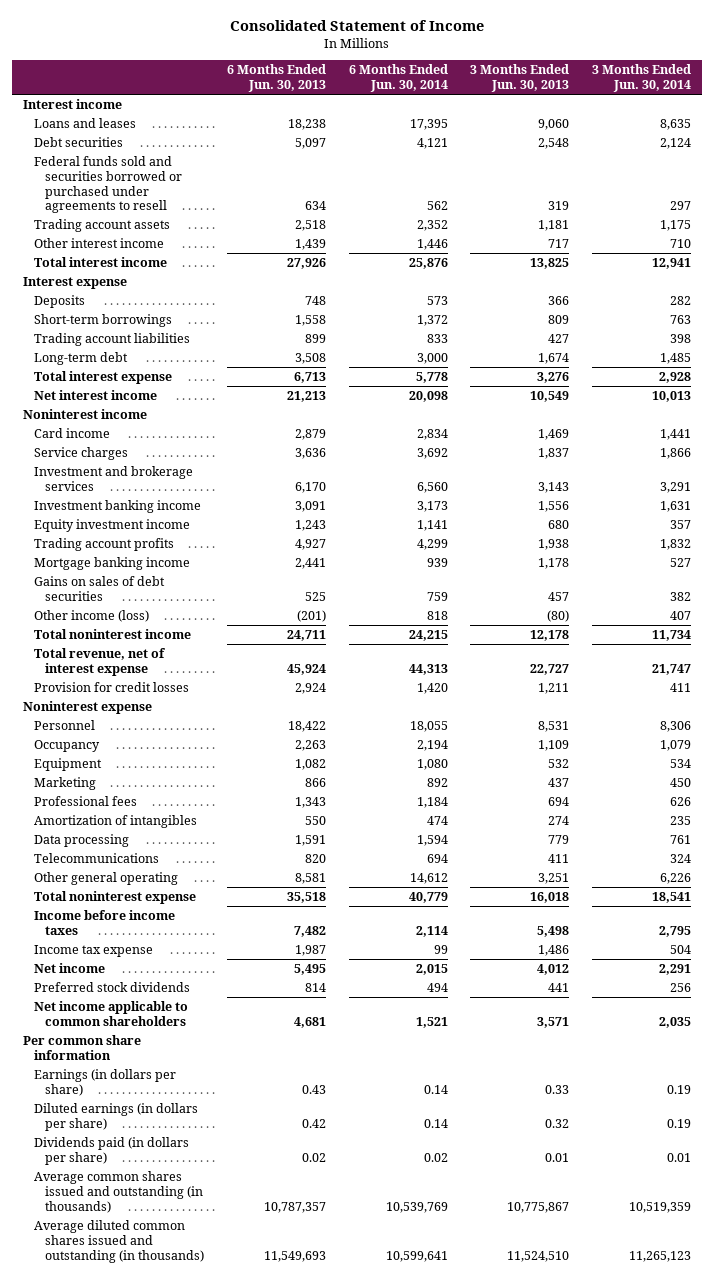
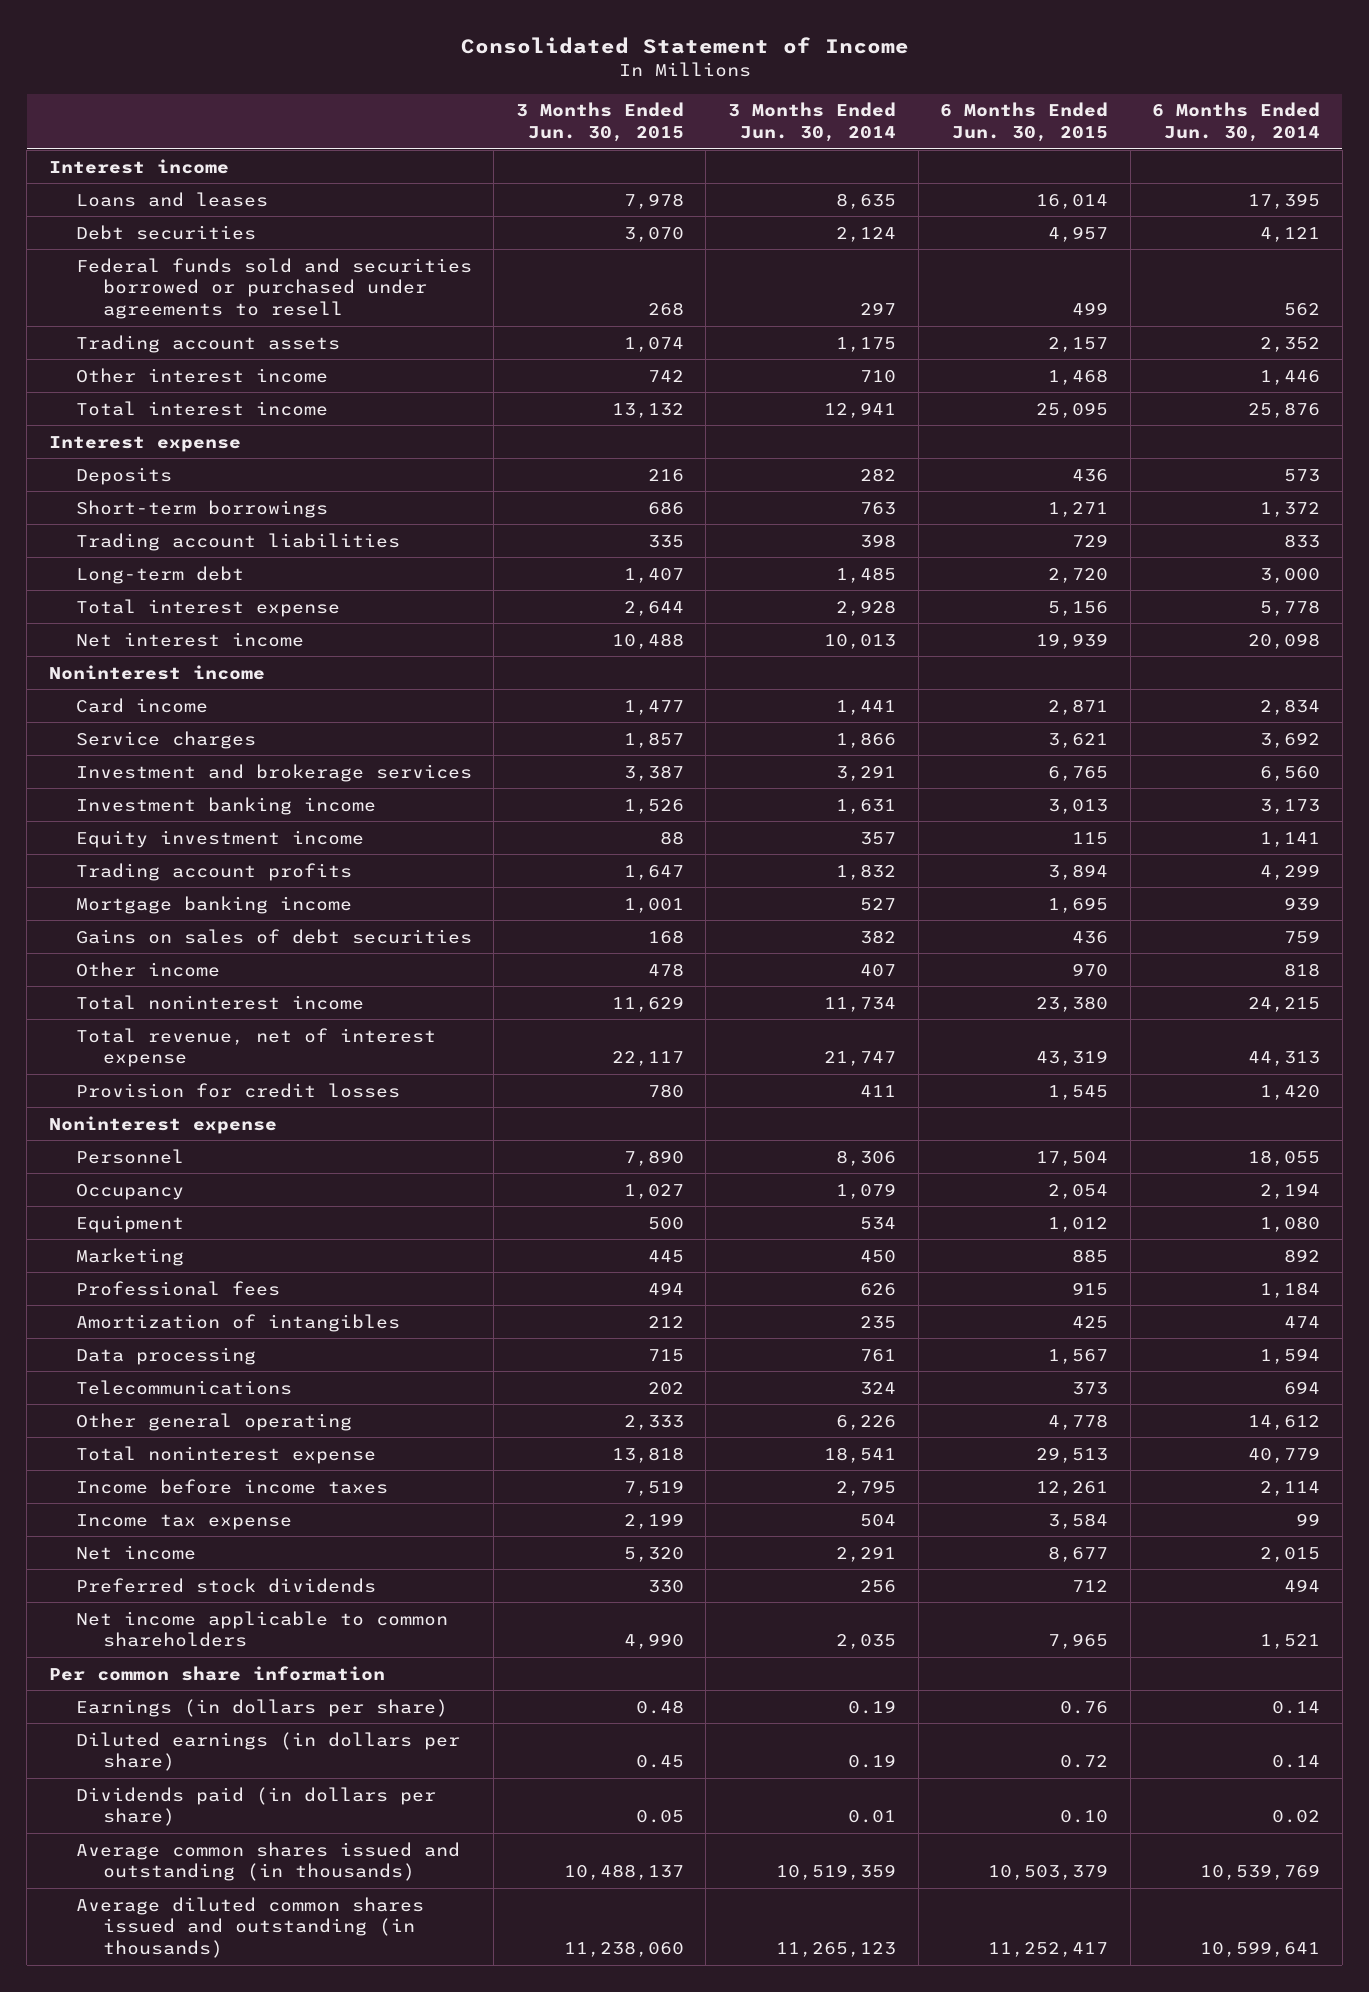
- | 6 Months Ended Jun. 30, 2013 | 6 Months Ended Jun. 30, 2014 | 3 Months Ended Jun. 30, 2013 | 3 Months Ended Jun. 30, 2014
+ | 3 Months Ended Jun. 30, 2015 | 3 Months Ended Jun. 30, 2014 | 6 Months Ended Jun. 30, 2015 | 6 Months Ended Jun. 30, 2014
- Other income (loss) | (201) | 818 | (80) | 407
+ Other income | 478 | 407 | 970 | 818

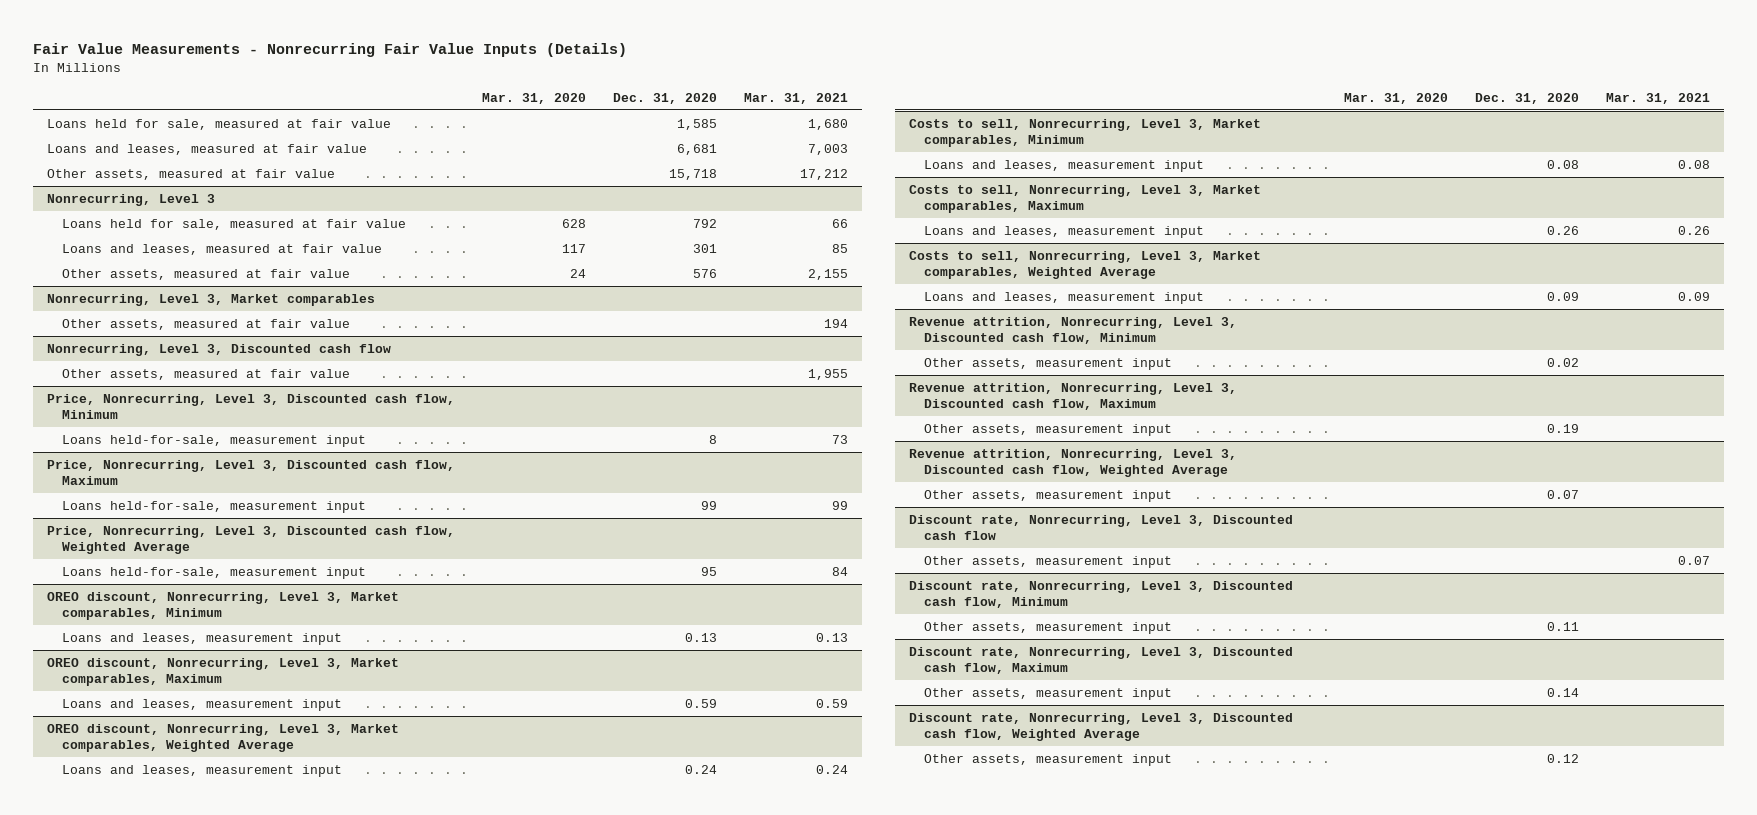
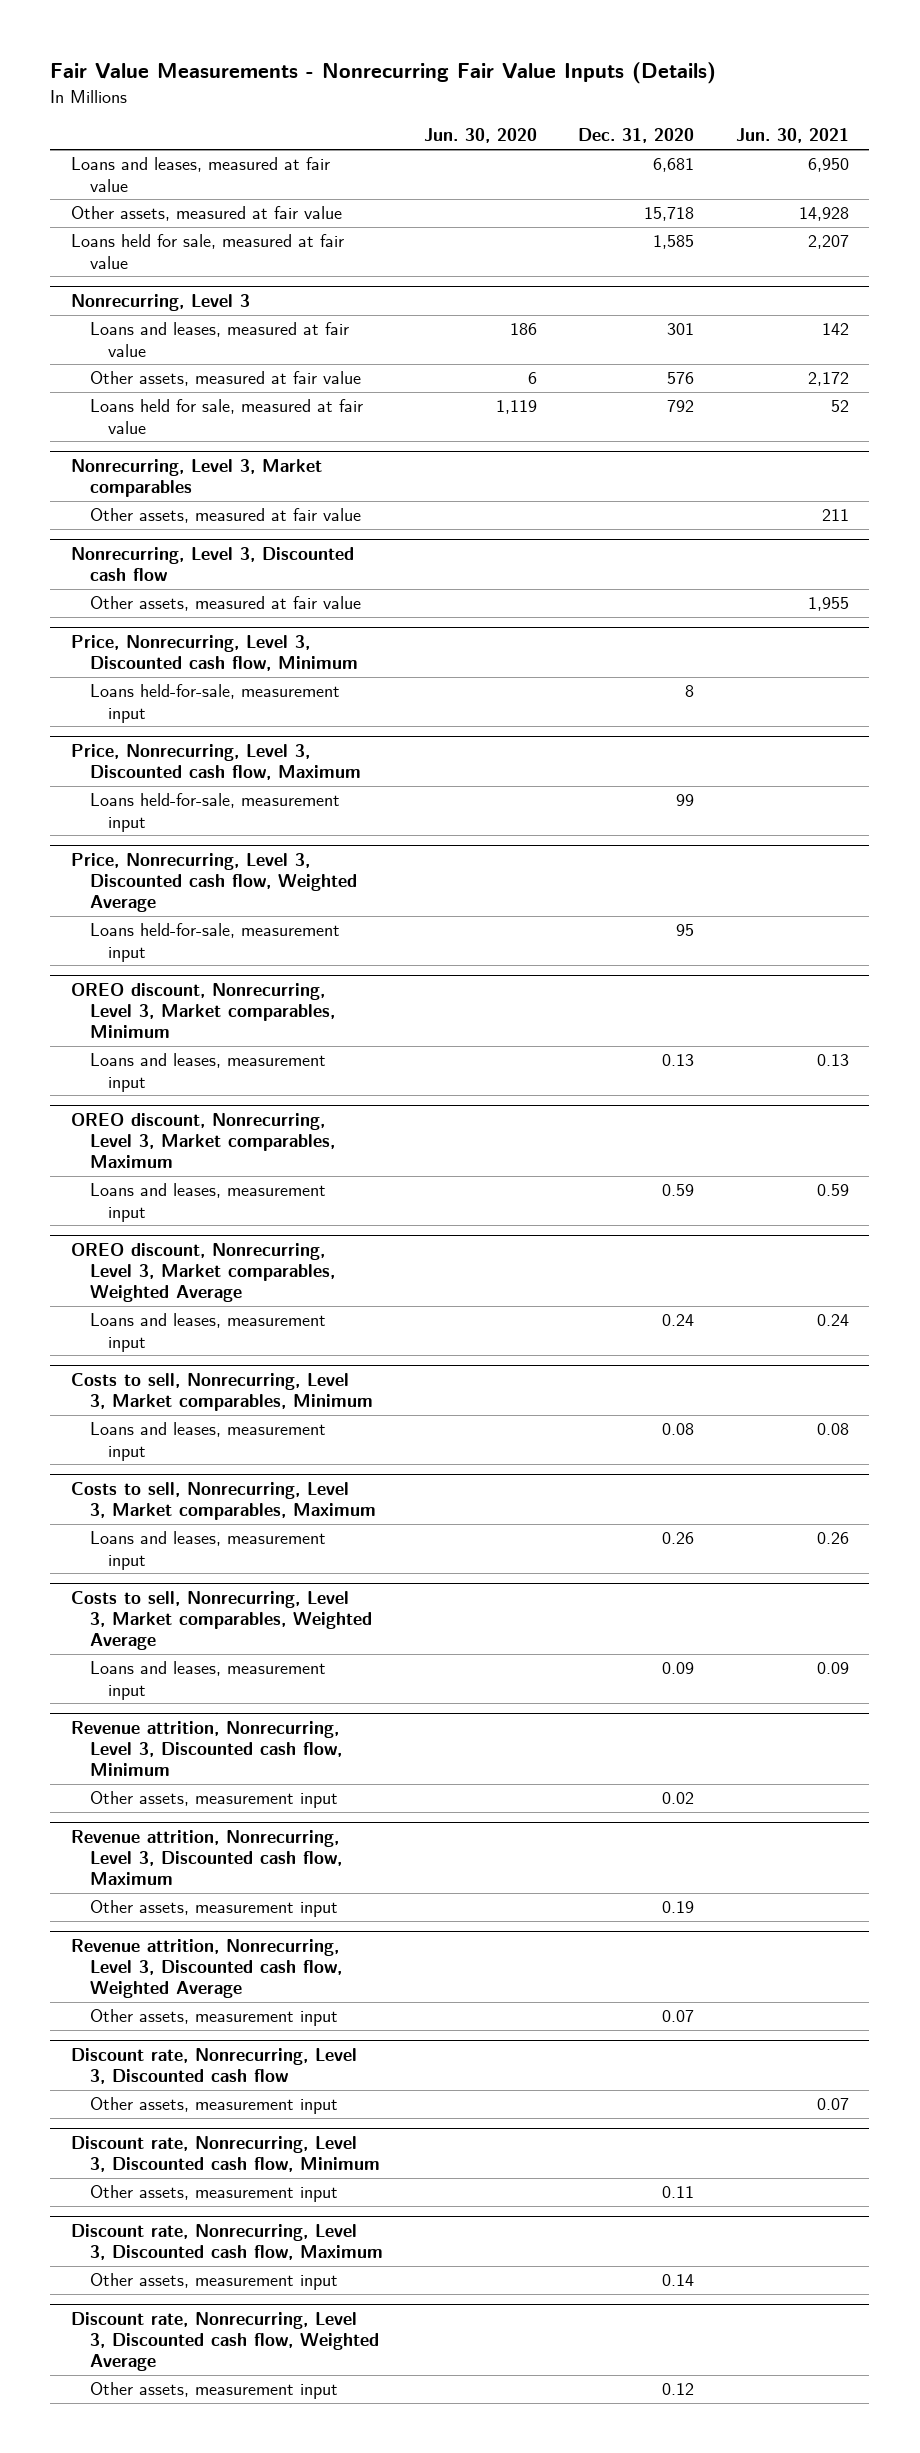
- | Mar. 31, 2020 | Dec. 31, 2020 | Mar. 31, 2021
+ | Jun. 30, 2020 | Dec. 31, 2020 | Jun. 30, 2021
moved down: Loans held for sale, measured at fair value | | 1,585 | 2,207
@ Nonrecurring, Level 3
moved down: Loans held for sale, measured at fair value | 1,119 | 792 | 52

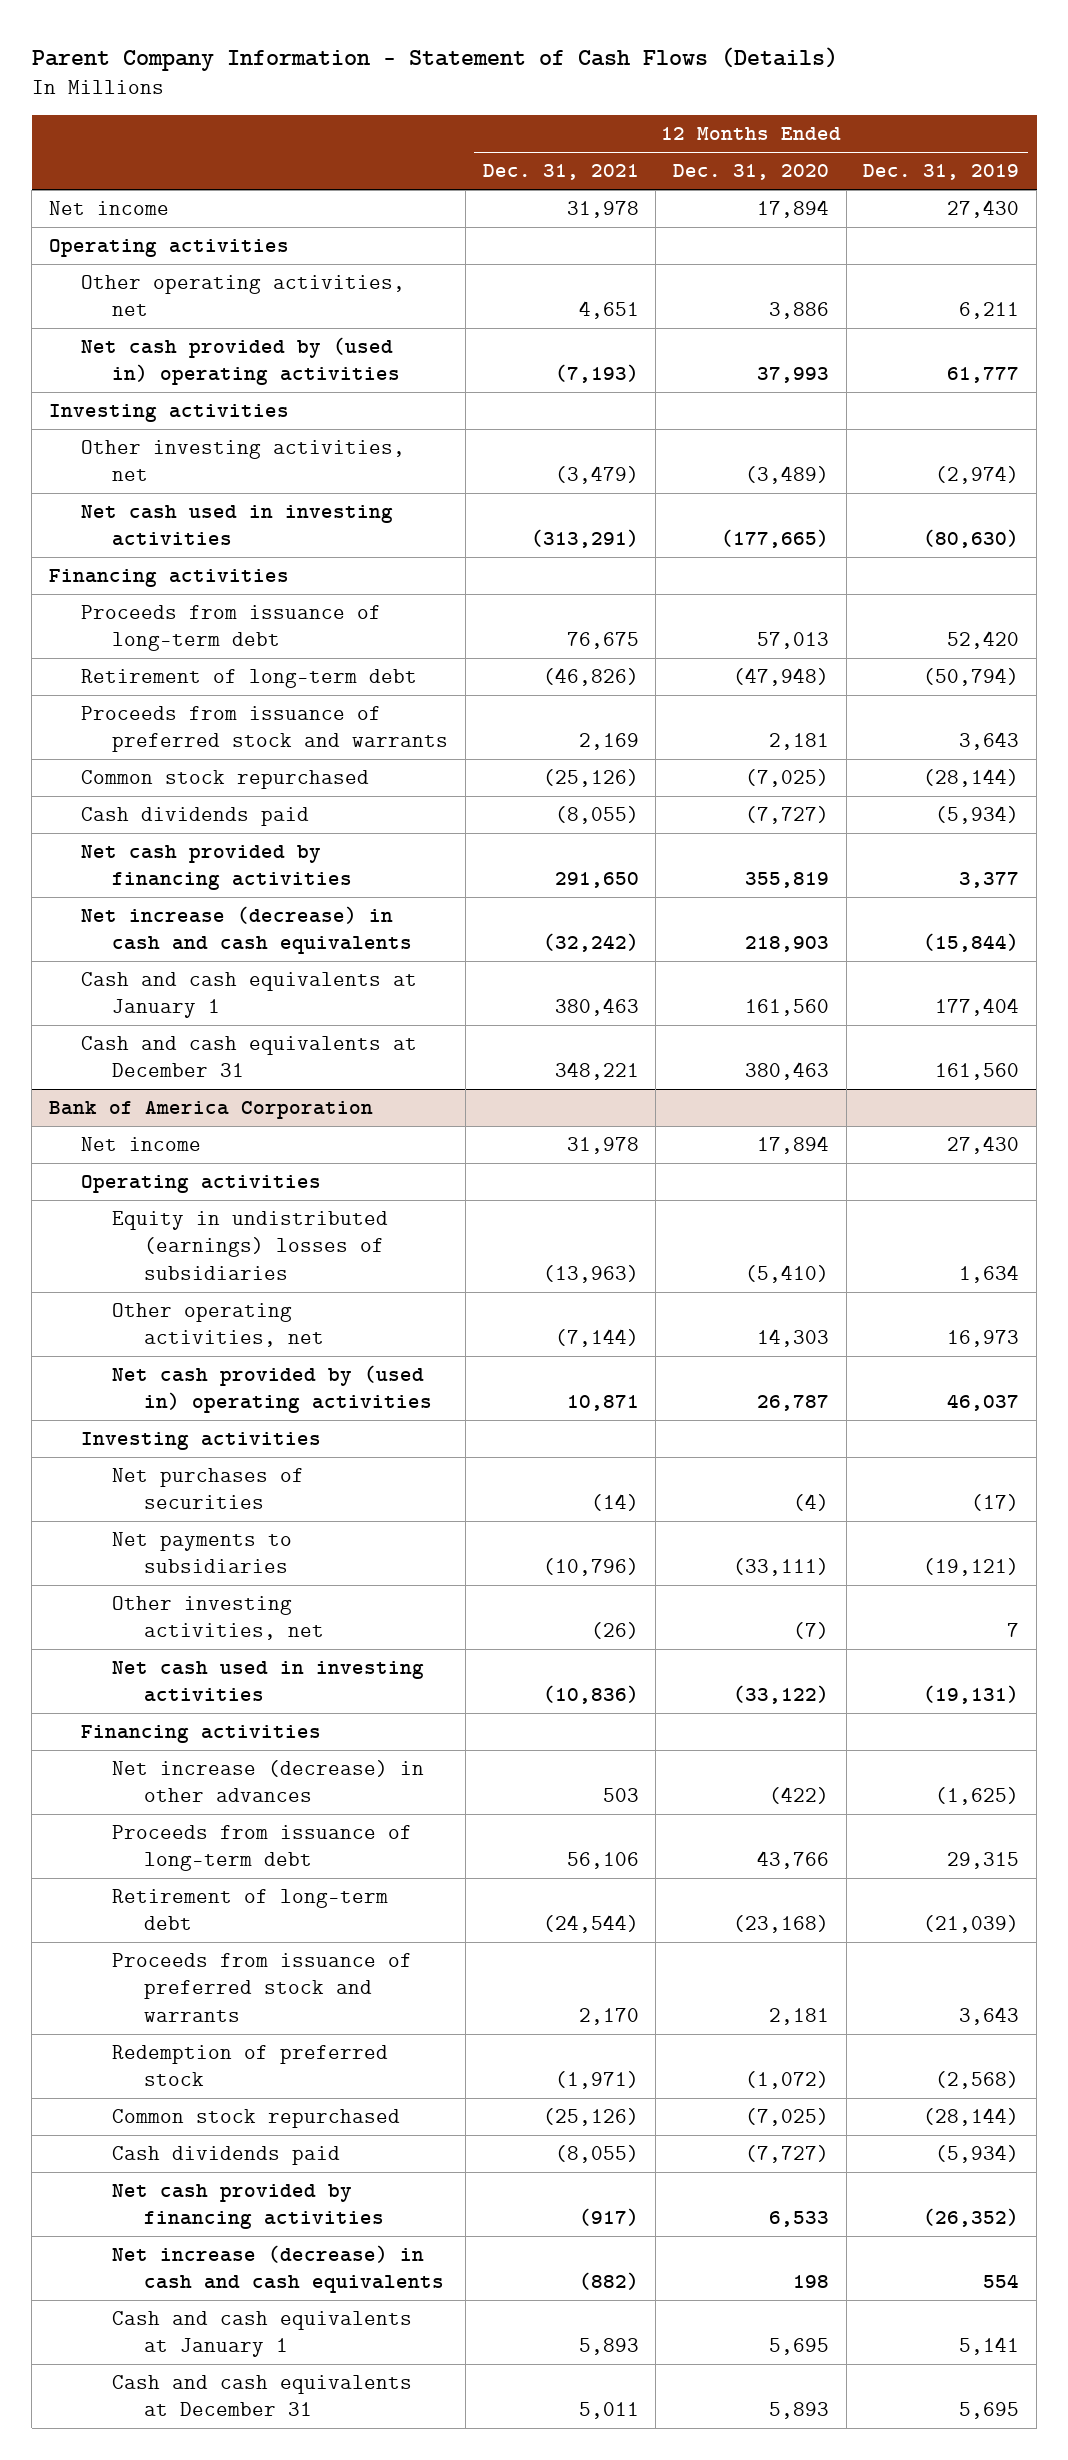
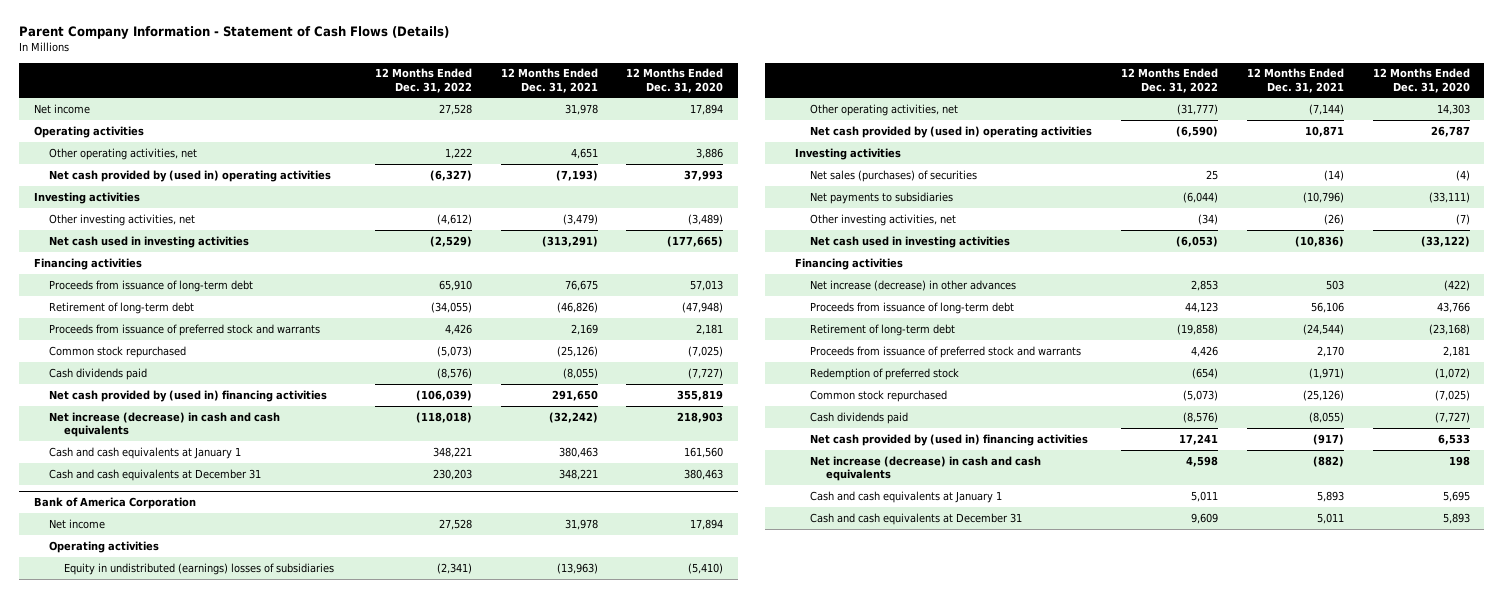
- | 12 Months Ended Dec. 31, 2021 | 12 Months Ended Dec. 31, 2020 | 12 Months Ended Dec. 31, 2019
+ | 12 Months Ended Dec. 31, 2022 | 12 Months Ended Dec. 31, 2021 | 12 Months Ended Dec. 31, 2020
- Net cash provided by financing activities | 291,650 | 355,819 | 3,377
+ Net cash provided by (used in) financing activities | (106,039) | 291,650 | 355,819
@ Bank of America Corporation
- Net purchases of securities | (14) | (4) | (17)
+ Net sales (purchases) of securities | 25 | (14) | (4)
- Net cash provided by financing activities | (917) | 6,533 | (26,352)
+ Net cash provided by (used in) financing activities | 17,241 | (917) | 6,533

